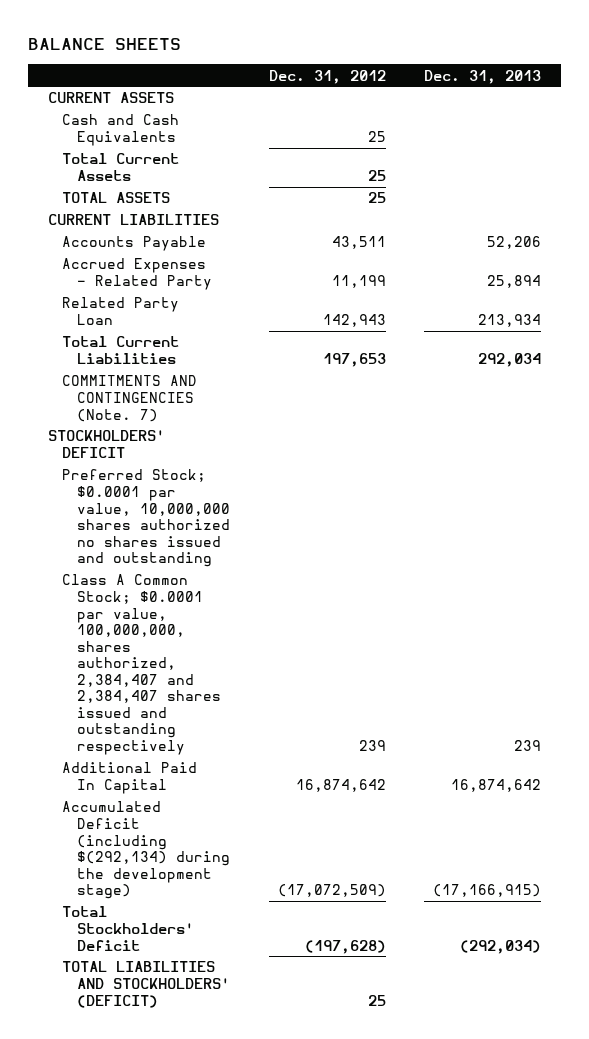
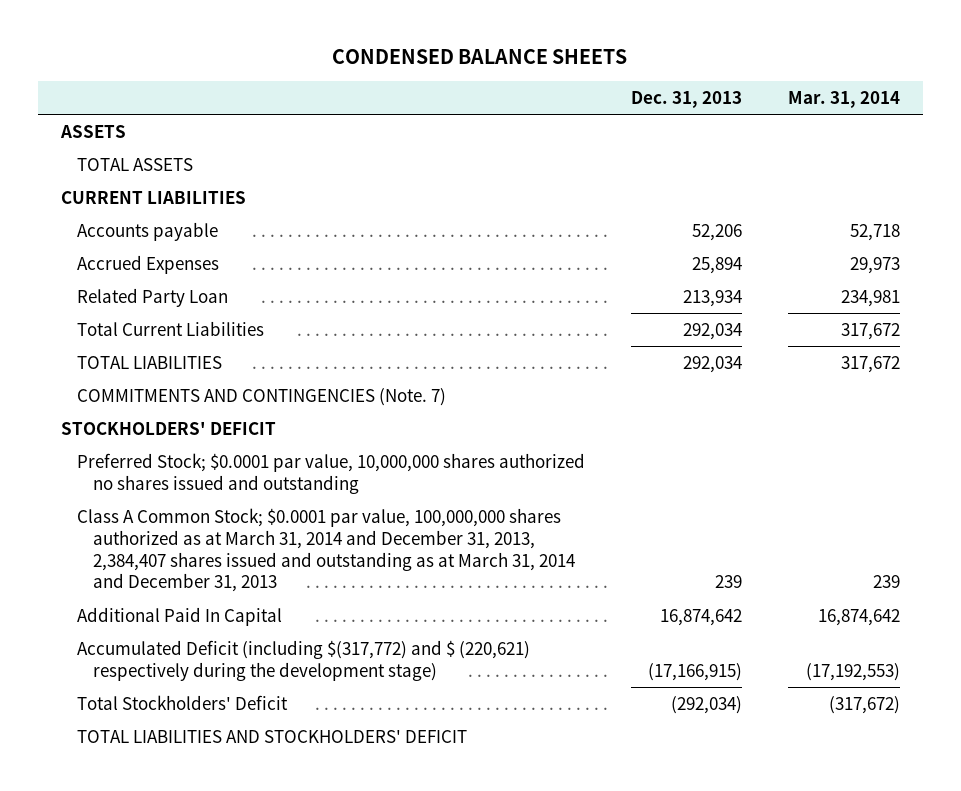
- BALANCE SHEETS
+ CONDENSED BALANCE SHEETS
- | Dec. 31, 2012 | Dec. 31, 2013
+ | Dec. 31, 2013 | Mar. 31, 2014
- CURRENT ASSETS
- Cash and Cash Equivalents | 25 |
- Total Current Assets | 25 |
+ ASSETS
- Accounts Payable | 43,511 | 52,206
- Accrued Expenses - Related Party | 11,199 | 25,894
+ Accounts payable | 52,206 | 52,718
+ Accrued Expenses | 25,894 | 29,973
+ TOTAL LIABILITIES | 292,034 | 317,672
- Class A Common Stock; $0.0001 par value, 100,000,000, shares authorized, 2,384,407 and 2,384,407 shares issued and outstanding respectively | 239 | 239
+ Class A Common Stock; $0.0001 par value, 100,000,000 shares authorized as at March 31, 2014 and December 31, 2013, 2,384,407 shares issued and outstanding as at March 31, 2014 and December 31, 2013 | 239 | 239
- Accumulated Deficit (including $(292,134) during the development stage) | (17,072,509) | (17,166,915)
+ Accumulated Deficit (including $(317,772) and $ (220,621) respectively during the development stage) | (17,166,915) | (17,192,553)
- TOTAL LIABILITIES AND STOCKHOLDERS' (DEFICIT) | 25 |
+ TOTAL LIABILITIES AND STOCKHOLDERS' DEFICIT

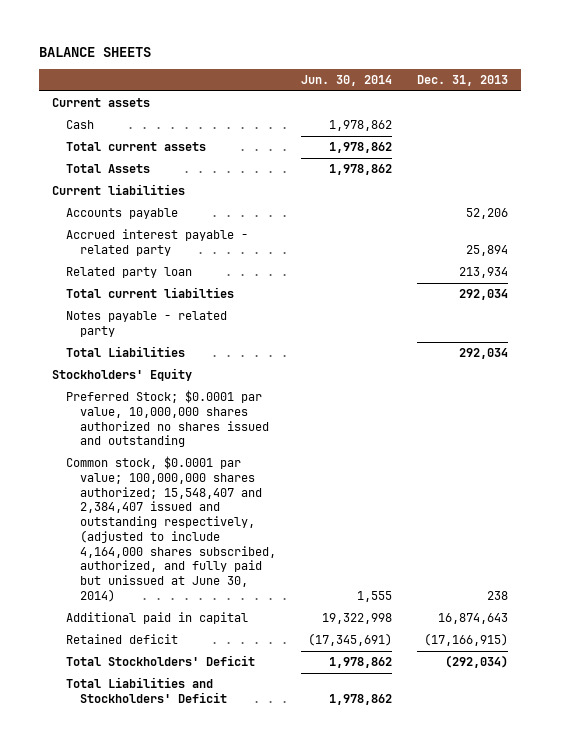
- CONDENSED BALANCE SHEETS
+ BALANCE SHEETS
- | Dec. 31, 2013 | Mar. 31, 2014
+ | Jun. 30, 2014 | Dec. 31, 2013
- ASSETS
- TOTAL ASSETS
- CURRENT LIABILITIES
+ Current assets
+ Cash | 1,978,862 |
+ Total current assets | 1,978,862 |
+ Total Assets | 1,978,862 |
+ Current liabilities
- Accrued Expenses | 25,894 | 29,973
- Related Party Loan | 213,934 | 234,981
- Total Current Liabilities | 292,034 | 317,672
- TOTAL LIABILITIES | 292,034 | 317,672
- COMMITMENTS AND CONTINGENCIES (Note. 7)
- STOCKHOLDERS' DEFICIT
+ Accrued interest payable - related party | | 25,894
+ Related party loan | | 213,934
+ Total current liabilties | | 292,034
+ Notes payable - related party
+ Total Liabilities | | 292,034
+ Stockholders' Equity
- Class A Common Stock; $0.0001 par value, 100,000,000 shares authorized as at March 31, 2014 and December 31, 2013, 2,384,407 shares issued and outstanding as at March 31, 2014 and December 31, 2013 | 239 | 239
- Additional Paid In Capital | 16,874,642 | 16,874,642
- Accumulated Deficit (including $(317,772) and $ (220,621) respectively during the development stage) | (17,166,915) | (17,192,553)
+ Common stock, $0.0001 par value; 100,000,000 shares authorized; 15,548,407 and 2,384,407 issued and outstanding respectively, (adjusted to include 4,164,000 shares subscribed, authorized, and fully paid but unissued at June 30, 2014) | 1,555 | 238
+ Additional paid in capital | 19,322,998 | 16,874,643
+ Retained deficit | (17,345,691) | (17,166,915)
- TOTAL LIABILITIES AND STOCKHOLDERS' DEFICIT
+ Total Liabilities and Stockholders' Deficit | 1,978,862 |

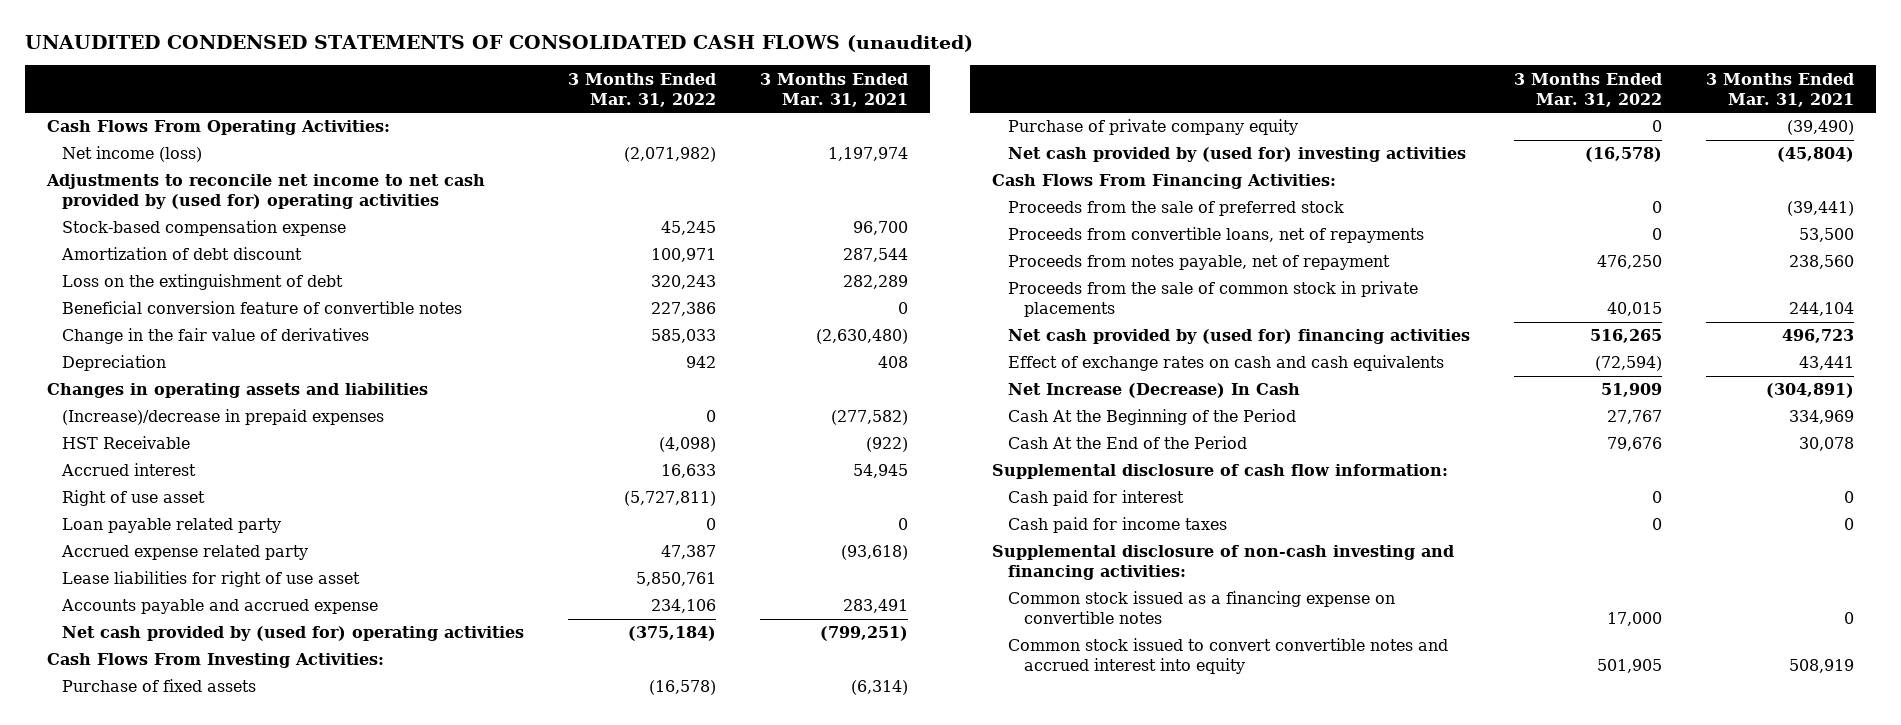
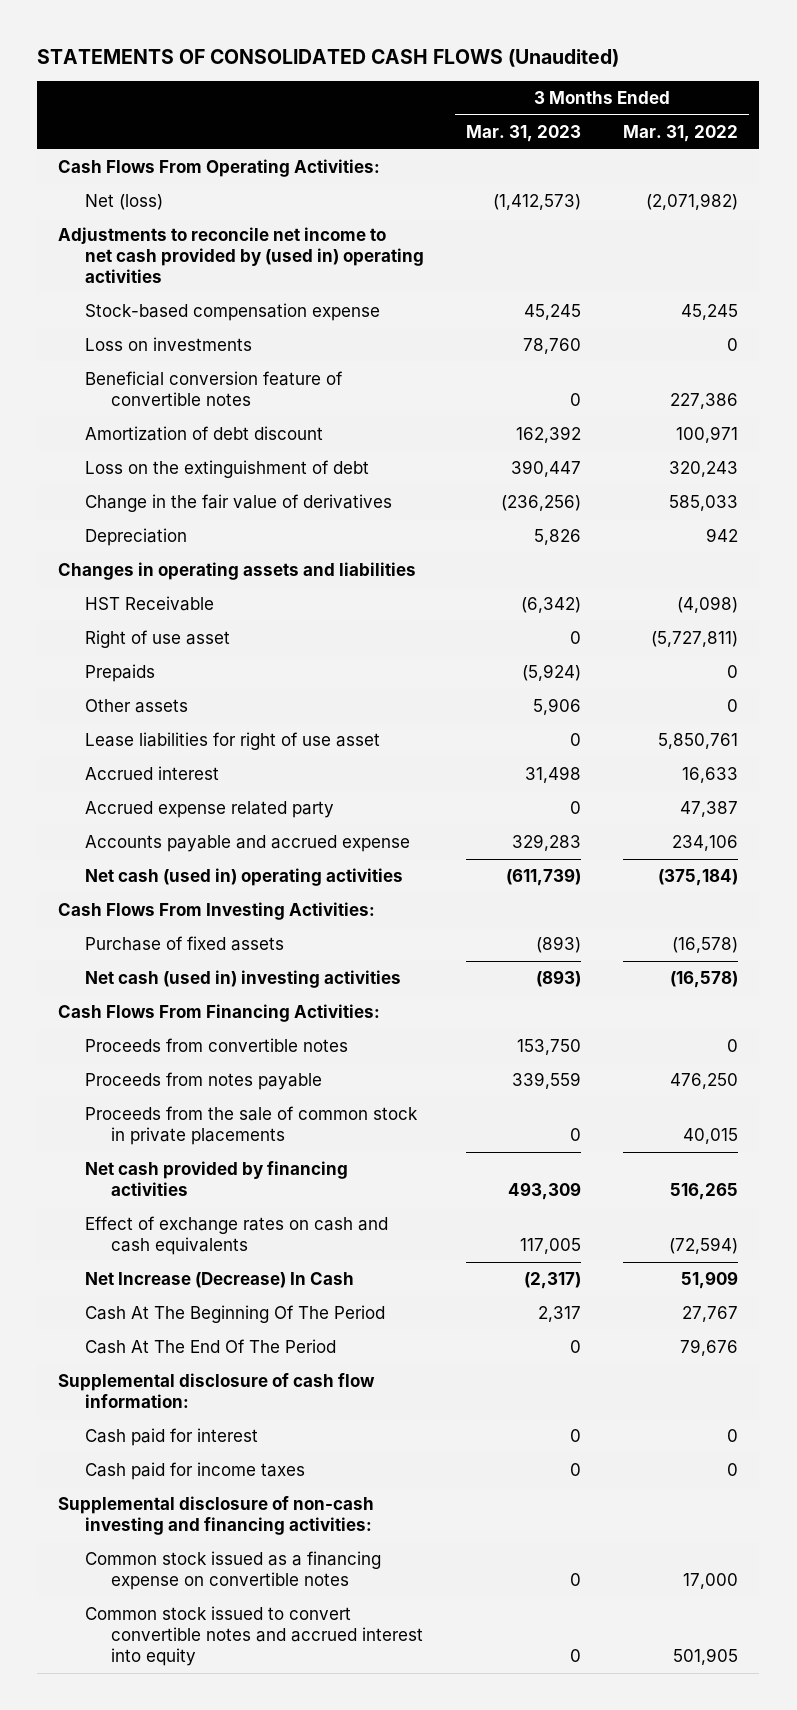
- UNAUDITED CONDENSED STATEMENTS OF CONSOLIDATED CASH FLOWS (unaudited)
+ STATEMENTS OF CONSOLIDATED CASH FLOWS (Unaudited)
- | 3 Months Ended Mar. 31, 2022 | 3 Months Ended Mar. 31, 2021
+ | 3 Months Ended Mar. 31, 2023 | 3 Months Ended Mar. 31, 2022
- Net income (loss) | (2,071,982) | 1,197,974
- Adjustments to reconcile net income to net cash provided by (used for) operating activities
+ Net (loss) | (1,412,573) | (2,071,982)
+ Adjustments to reconcile net income to net cash provided by (used in) operating activities
+ Loss on investments | 78,760 | 0
moved up: Beneficial conversion feature of convertible notes | 0 | 227,386
- (Increase)/decrease in prepaid expenses | 0 | (277,582)
- Loan payable related party | 0 | 0
+ Prepaids | (5,924) | 0
+ Other assets | 5,906 | 0
moved down: Accrued interest | 31,498 | 16,633
moved down: Accrued expense related party | 0 | 47,387
- Net cash provided by (used for) operating activities | (375,184) | (799,251)
+ Net cash (used in) operating activities | (611,739) | (375,184)
- Purchase of private company equity | 0 | (39,490)
- Net cash provided by (used for) investing activities | (16,578) | (45,804)
+ Net cash (used in) investing activities | (893) | (16,578)
- Proceeds from the sale of preferred stock | 0 | (39,441)
- Proceeds from convertible loans, net of repayments | 0 | 53,500
- Proceeds from notes payable, net of repayment | 476,250 | 238,560
+ Proceeds from convertible notes | 153,750 | 0
+ Proceeds from notes payable | 339,559 | 476,250
- Net cash provided by (used for) financing activities | 516,265 | 496,723
+ Net cash provided by financing activities | 493,309 | 516,265
- Cash At the Beginning of the Period | 27,767 | 334,969
- Cash At the End of the Period | 79,676 | 30,078
+ Cash At The Beginning Of The Period | 2,317 | 27,767
+ Cash At The End Of The Period | 0 | 79,676

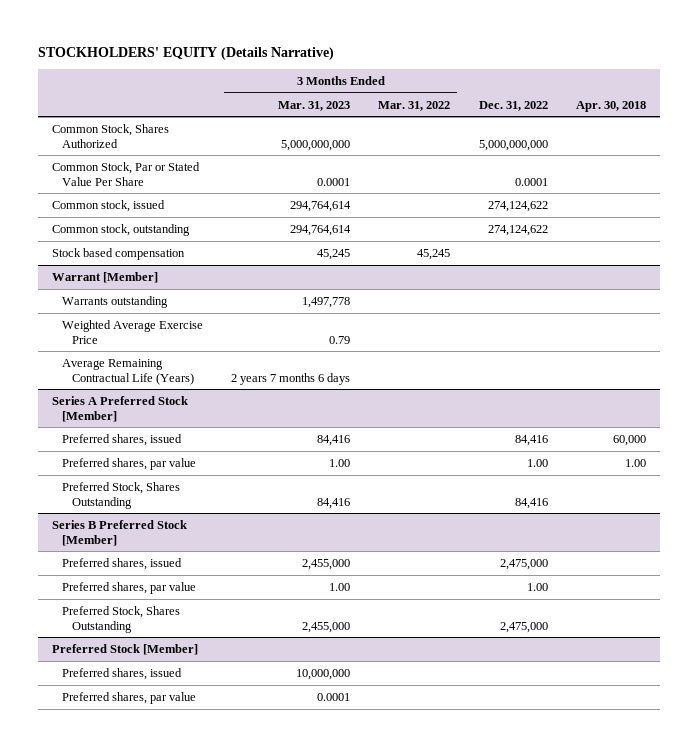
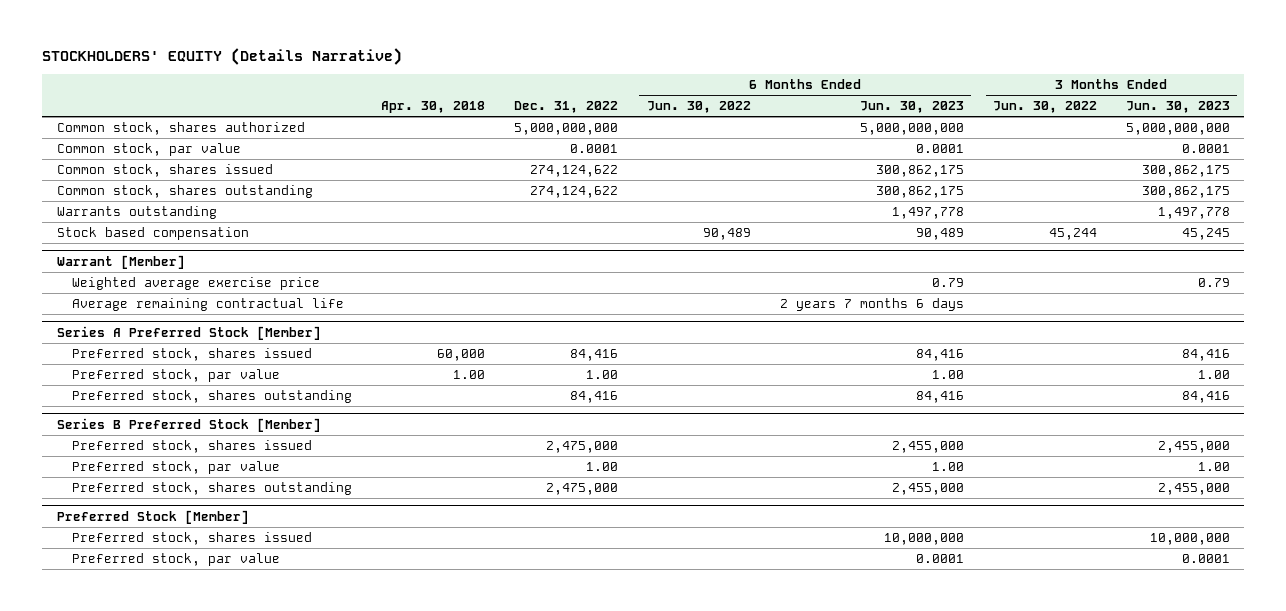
- | 3 Months Ended Mar. 31, 2023 | 3 Months Ended Mar. 31, 2022 | Dec. 31, 2022 | Apr. 30, 2018
+ | Apr. 30, 2018 | Dec. 31, 2022 | 6 Months Ended Jun. 30, 2022 | 6 Months Ended Jun. 30, 2023 | 3 Months Ended Jun. 30, 2022 | 3 Months Ended Jun. 30, 2023
- Common Stock, Shares Authorized | 5,000,000,000 | | 5,000,000,000 |
- Common Stock, Par or Stated Value Per Share | 0.0001 | | 0.0001 |
- Common stock, issued | 294,764,614 | | 274,124,622 |
- Common stock, outstanding | 294,764,614 | | 274,124,622 |
+ Common stock, shares authorized | | 5,000,000,000 | | 5,000,000,000 | | 5,000,000,000
+ Common stock, par value | | 0.0001 | | 0.0001 | | 0.0001
+ Common stock, shares issued | | 274,124,622 | | 300,862,175 | | 300,862,175
+ Common stock, shares outstanding | | 274,124,622 | | 300,862,175 | | 300,862,175
+ Warrants outstanding | | | | 1,497,778 | | 1,497,778
@ Warrant [Member]
- Warrants outstanding | 1,497,778 | | |
- Weighted Average Exercise Price | 0.79 | | |
- Average Remaining Contractual Life (Years) | 2 years 7 months 6 days | | |
+ Weighted average exercise price | | | | 0.79 | | 0.79
+ Average remaining contractual life | | | | 2 years 7 months 6 days | |
@ Series A Preferred Stock [Member]
- Preferred shares, issued | 84,416 | | 84,416 | 60,000
- Preferred shares, par value | 1.00 | | 1.00 | 1.00
- Preferred Stock, Shares Outstanding | 84,416 | | 84,416 |
+ Preferred stock, shares issued | 60,000 | 84,416 | | 84,416 | | 84,416
+ Preferred stock, par value | 1.00 | 1.00 | | 1.00 | | 1.00
+ Preferred stock, shares outstanding | | 84,416 | | 84,416 | | 84,416
@ Series B Preferred Stock [Member]
- Preferred shares, issued | 2,455,000 | | 2,475,000 |
- Preferred shares, par value | 1.00 | | 1.00 |
- Preferred Stock, Shares Outstanding | 2,455,000 | | 2,475,000 |
+ Preferred stock, shares issued | | 2,475,000 | | 2,455,000 | | 2,455,000
+ Preferred stock, par value | | 1.00 | | 1.00 | | 1.00
+ Preferred stock, shares outstanding | | 2,475,000 | | 2,455,000 | | 2,455,000
@ Preferred Stock [Member]
- Preferred shares, issued | 10,000,000 | | |
- Preferred shares, par value | 0.0001 | | |
+ Preferred stock, shares issued | | | | 10,000,000 | | 10,000,000
+ Preferred stock, par value | | | | 0.0001 | | 0.0001

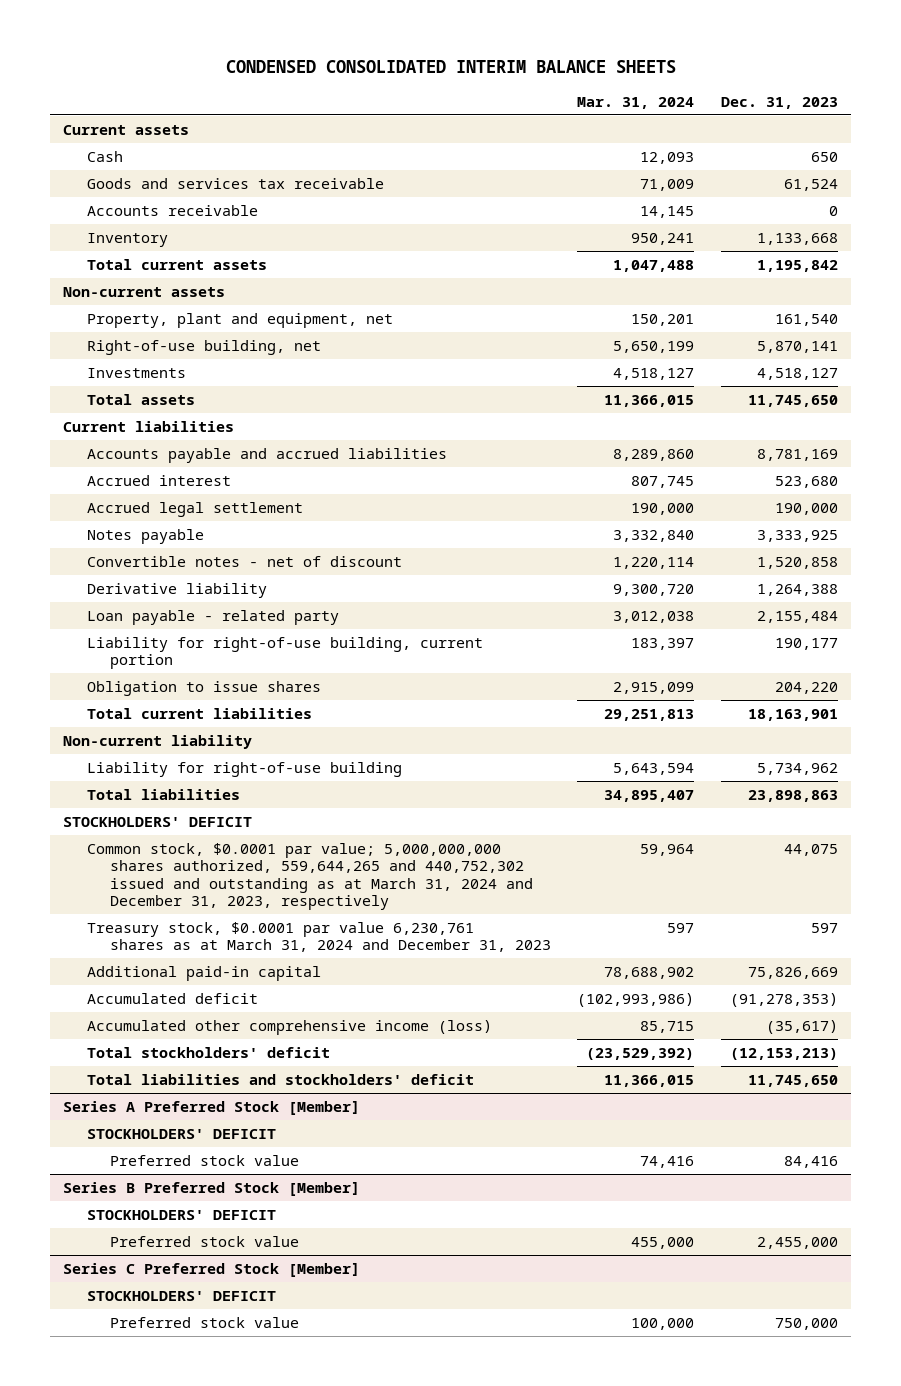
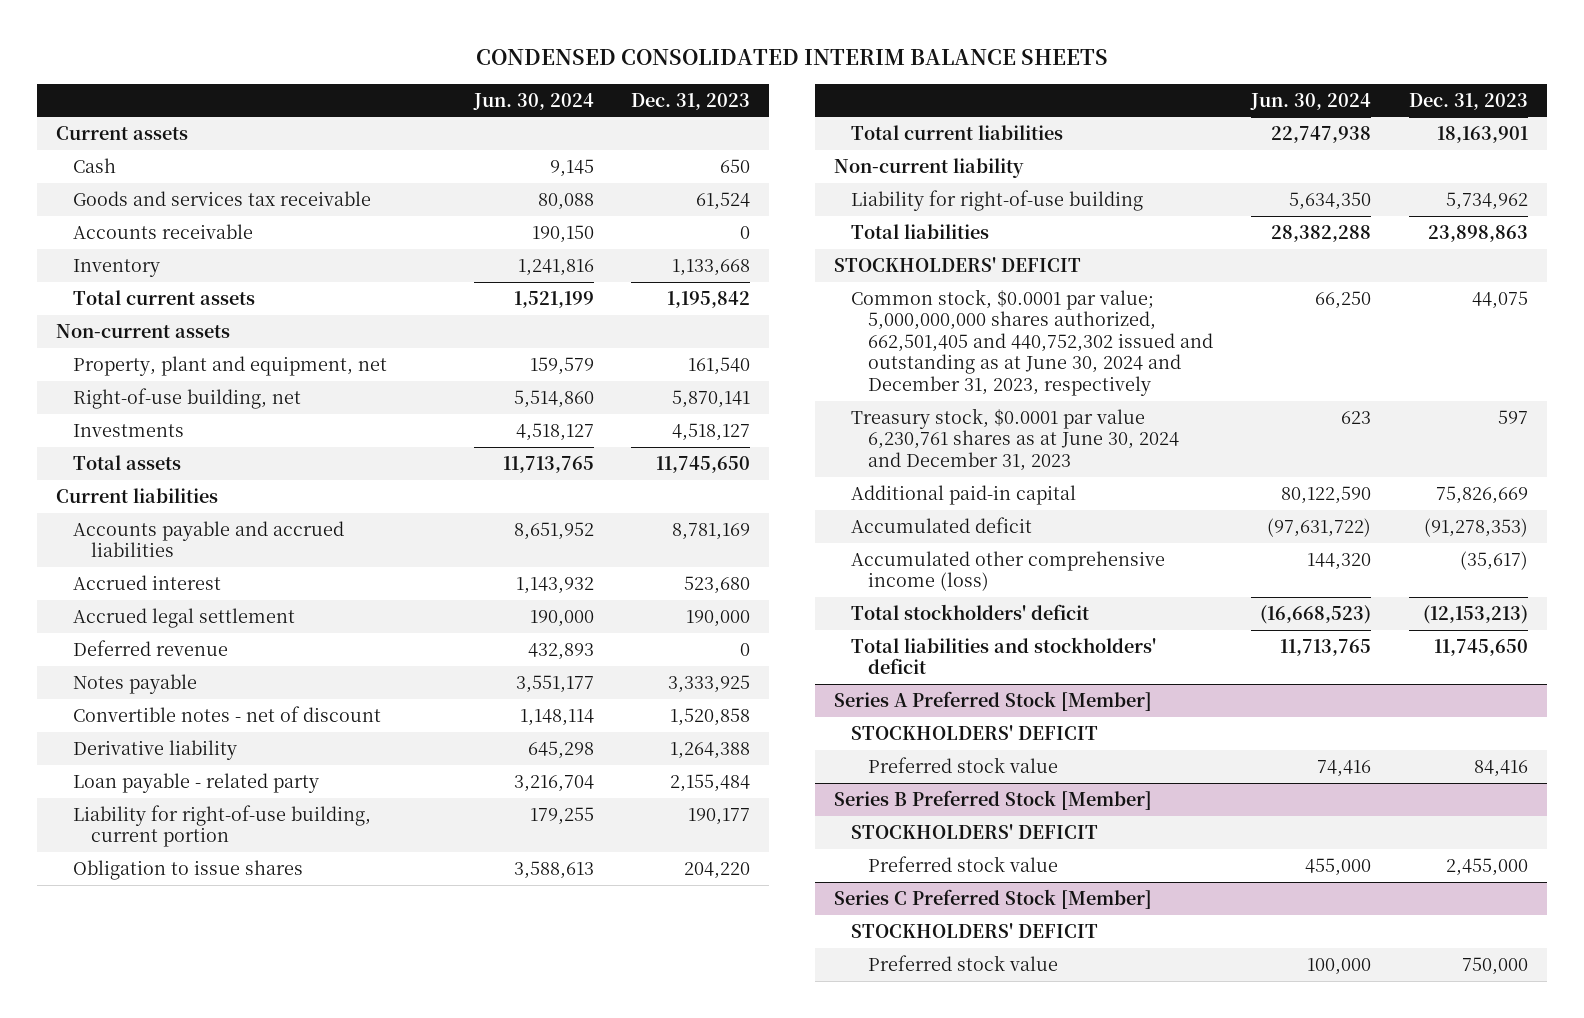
- | Mar. 31, 2024 | Dec. 31, 2023
+ | Jun. 30, 2024 | Dec. 31, 2023
+ Deferred revenue | 432,893 | 0
- Common stock, $0.0001 par value; 5,000,000,000 shares authorized, 559,644,265 and 440,752,302 issued and outstanding as at March 31, 2024 and December 31, 2023, respectively | 59,964 | 44,075
- Treasury stock, $0.0001 par value 6,230,761 shares as at March 31, 2024 and December 31, 2023 | 597 | 597
+ Common stock, $0.0001 par value; 5,000,000,000 shares authorized, 662,501,405 and 440,752,302 issued and outstanding as at June 30, 2024 and December 31, 2023, respectively | 66,250 | 44,075
+ Treasury stock, $0.0001 par value 6,230,761 shares as at June 30, 2024 and December 31, 2023 | 623 | 597

